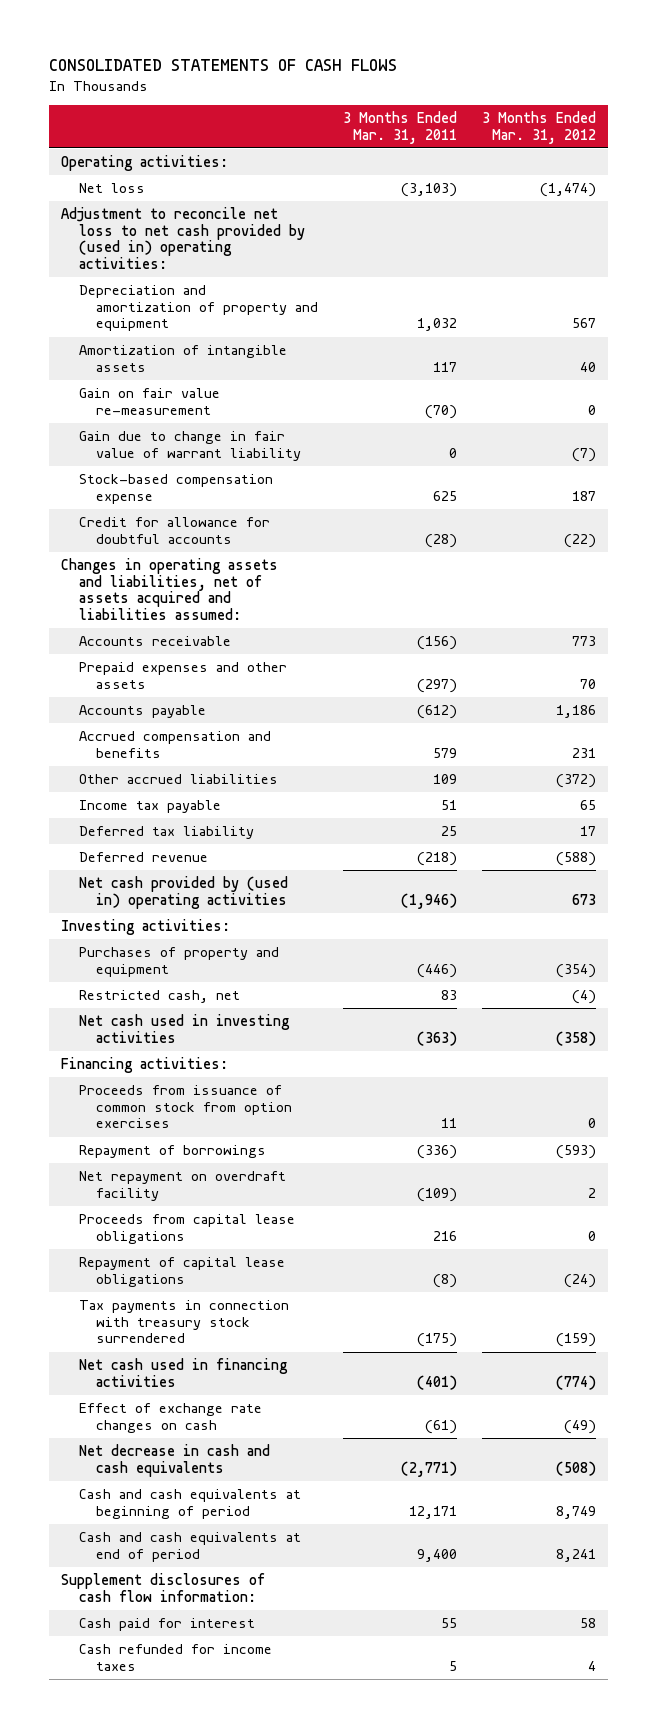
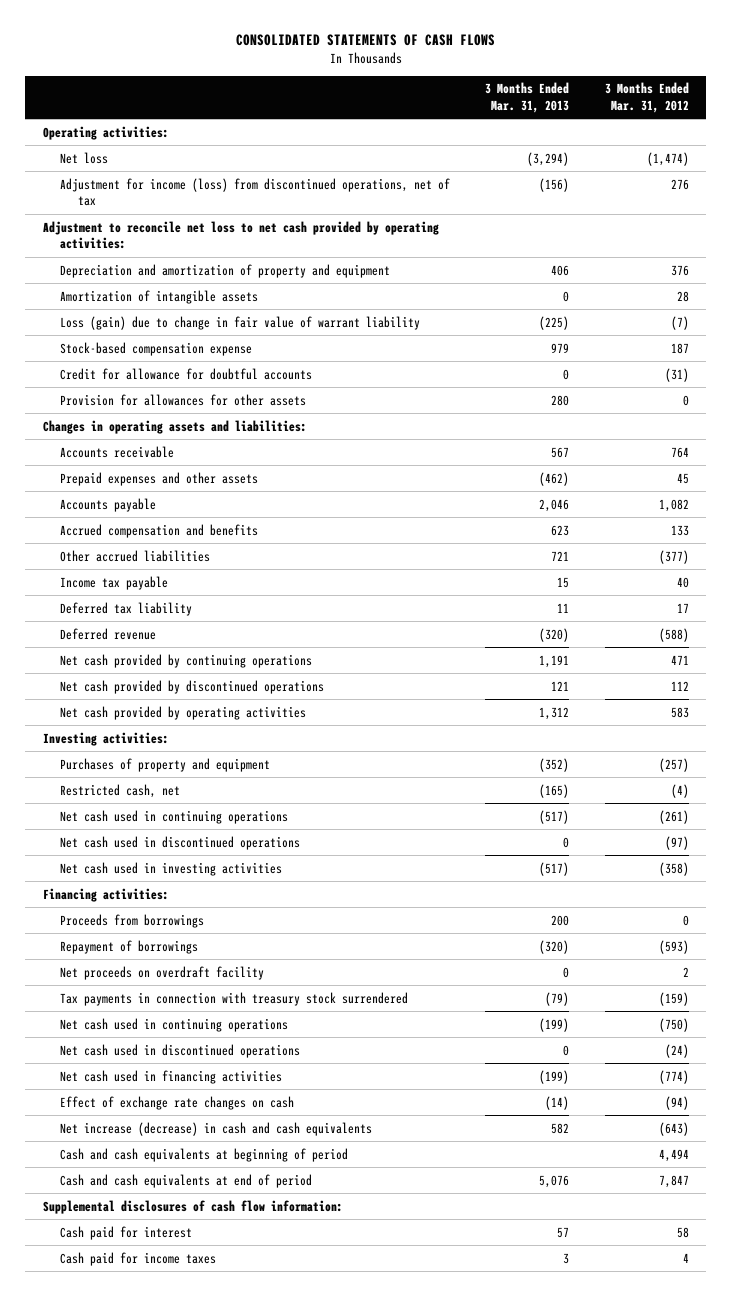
- | 3 Months Ended Mar. 31, 2011 | 3 Months Ended Mar. 31, 2012
+ | 3 Months Ended Mar. 31, 2013 | 3 Months Ended Mar. 31, 2012
- Adjustment to reconcile net loss to net cash provided by (used in) operating activities:
- Depreciation and amortization of property and equipment | 1,032 | 567
- Amortization of intangible assets | 117 | 40
- Gain on fair value re-measurement | (70) | 0
- Gain due to change in fair value of warrant liability | 0 | (7)
+ Adjustment for income (loss) from discontinued operations, net of tax | (156) | 276
+ Adjustment to reconcile net loss to net cash provided by operating activities:
+ Depreciation and amortization of property and equipment | 406 | 376
+ Amortization of intangible assets | 0 | 28
+ Loss (gain) due to change in fair value of warrant liability | (225) | (7)
- Credit for allowance for doubtful accounts | (28) | (22)
- Changes in operating assets and liabilities, net of assets acquired and liabilities assumed:
- Accounts receivable | (156) | 773
- Prepaid expenses and other assets | (297) | 70
- Accounts payable | (612) | 1,186
- Accrued compensation and benefits | 579 | 231
- Other accrued liabilities | 109 | (372)
- Income tax payable | 51 | 65
+ Credit for allowance for doubtful accounts | 0 | (31)
+ Provision for allowances for other assets | 280 | 0
+ Changes in operating assets and liabilities:
+ Accounts receivable | 567 | 764
+ Prepaid expenses and other assets | (462) | 45
+ Accounts payable | 2,046 | 1,082
+ Accrued compensation and benefits | 623 | 133
+ Other accrued liabilities | 721 | (377)
+ Income tax payable | 15 | 40
- Net cash provided by (used in) operating activities | (1,946) | 673
+ Net cash provided by continuing operations | 1,191 | 471
+ Net cash provided by discontinued operations | 121 | 112
+ Net cash provided by operating activities | 1,312 | 583
- Purchases of property and equipment | (446) | (354)
+ Purchases of property and equipment | (352) | (257)
+ Net cash used in continuing operations | (517) | (261)
+ Net cash used in discontinued operations | 0 | (97)
- Proceeds from issuance of common stock from option exercises | 11 | 0
+ Proceeds from borrowings | 200 | 0
- Net repayment on overdraft facility | (109) | 2
- Proceeds from capital lease obligations | 216 | 0
- Repayment of capital lease obligations | (8) | (24)
+ Net proceeds on overdraft facility | 0 | 2
+ Net cash used in continuing operations | (199) | (750)
+ Net cash used in discontinued operations | 0 | (24)
- Effect of exchange rate changes on cash | (61) | (49)
- Net decrease in cash and cash equivalents | (2,771) | (508)
- Cash and cash equivalents at beginning of period | 12,171 | 8,749
- Cash and cash equivalents at end of period | 9,400 | 8,241
- Supplement disclosures of cash flow information:
+ Effect of exchange rate changes on cash | (14) | (94)
+ Net increase (decrease) in cash and cash equivalents | 582 | (643)
+ Cash and cash equivalents at beginning of period | | 4,494
+ Cash and cash equivalents at end of period | 5,076 | 7,847
+ Supplemental disclosures of cash flow information:
- Cash refunded for income taxes | 5 | 4
+ Cash paid for income taxes | 3 | 4

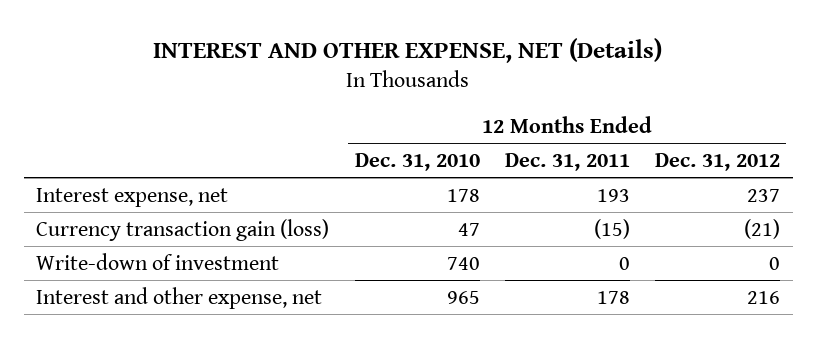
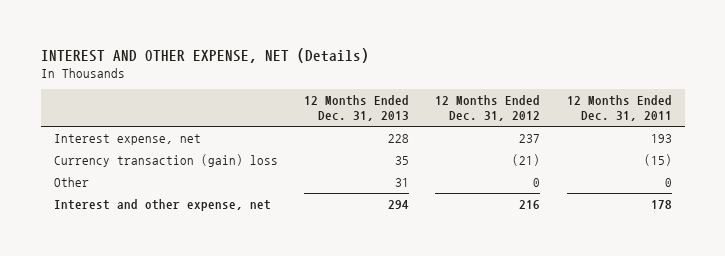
- | 12 Months Ended Dec. 31, 2010 | 12 Months Ended Dec. 31, 2011 | 12 Months Ended Dec. 31, 2012
+ | 12 Months Ended Dec. 31, 2013 | 12 Months Ended Dec. 31, 2012 | 12 Months Ended Dec. 31, 2011
- Currency transaction gain (loss) | 47 | (15) | (21)
- Write-down of investment | 740 | 0 | 0
+ Currency transaction (gain) loss | 35 | (21) | (15)
+ Other | 31 | 0 | 0

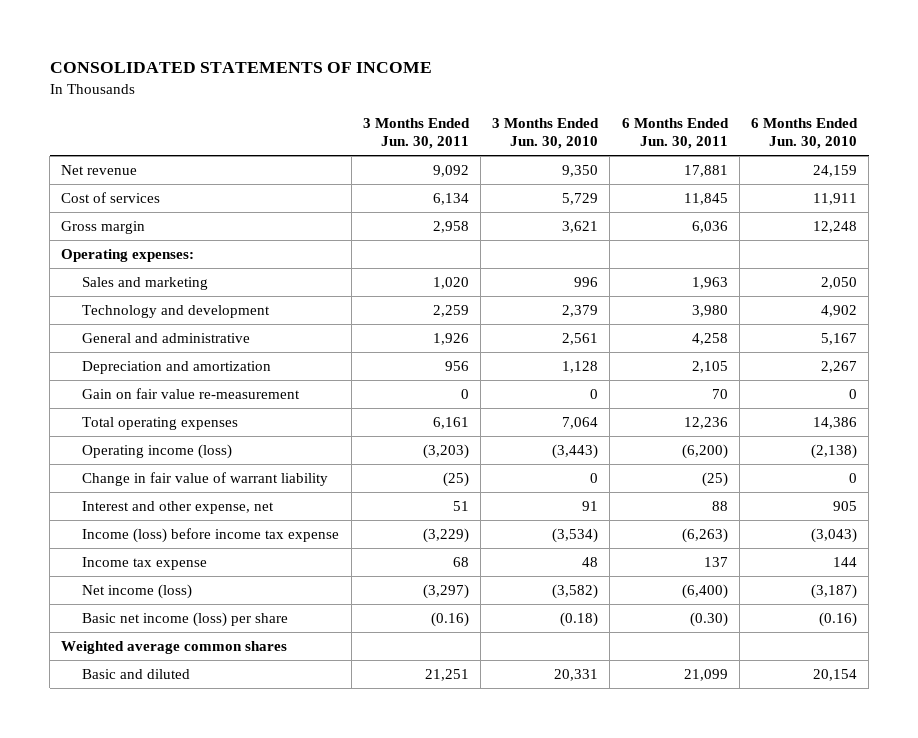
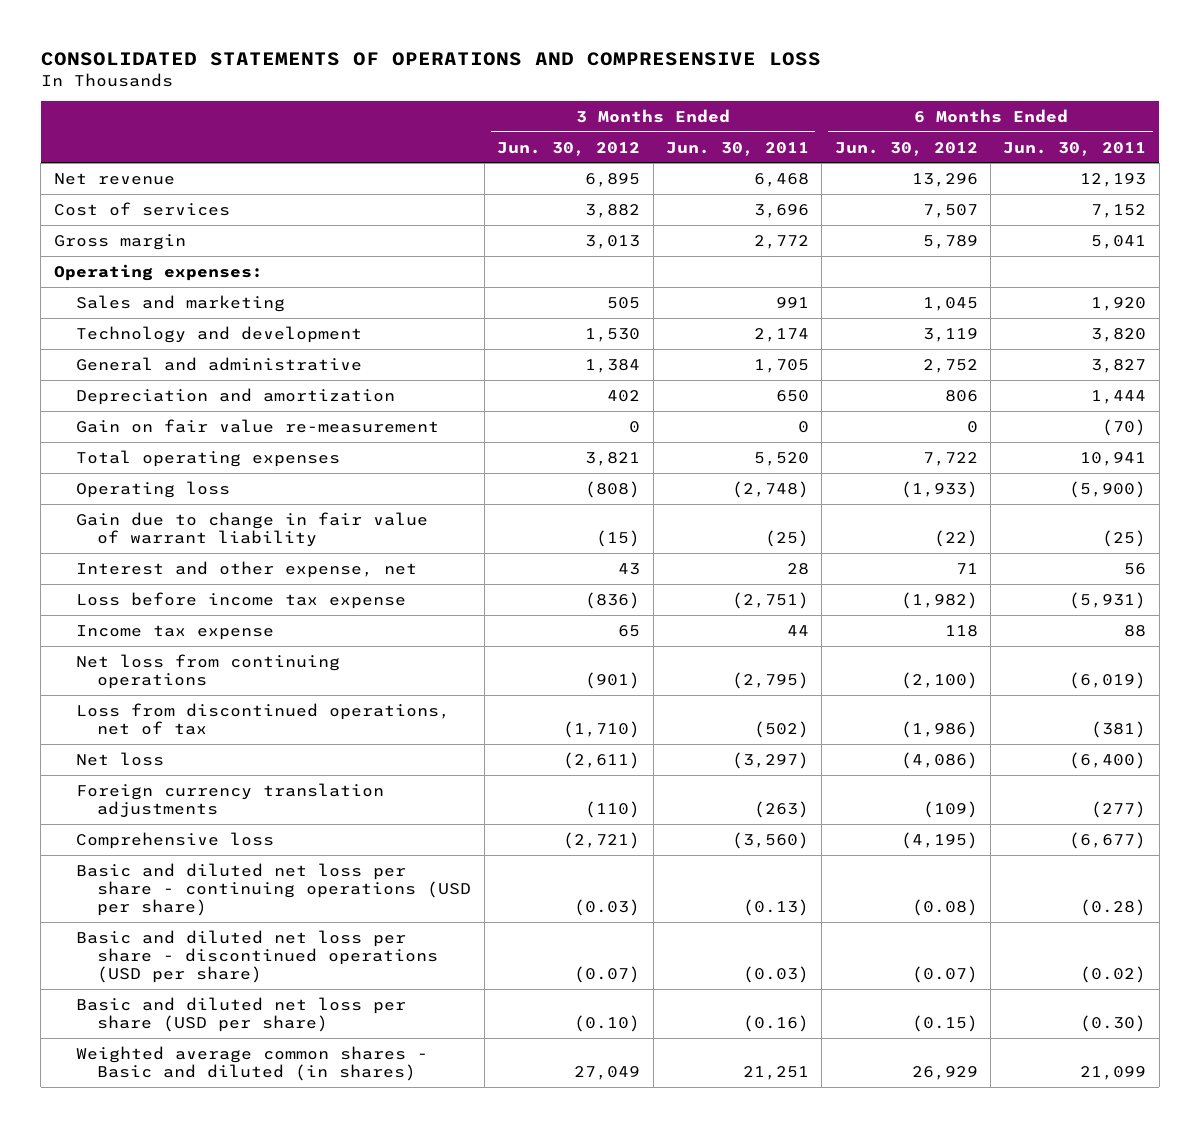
- CONSOLIDATED STATEMENTS OF INCOME
+ CONSOLIDATED STATEMENTS OF OPERATIONS AND COMPRESENSIVE LOSS
- | 3 Months Ended Jun. 30, 2011 | 3 Months Ended Jun. 30, 2010 | 6 Months Ended Jun. 30, 2011 | 6 Months Ended Jun. 30, 2010
+ | 3 Months Ended Jun. 30, 2012 | 3 Months Ended Jun. 30, 2011 | 6 Months Ended Jun. 30, 2012 | 6 Months Ended Jun. 30, 2011
- Net revenue | 9,092 | 9,350 | 17,881 | 24,159
- Cost of services | 6,134 | 5,729 | 11,845 | 11,911
- Gross margin | 2,958 | 3,621 | 6,036 | 12,248
+ Net revenue | 6,895 | 6,468 | 13,296 | 12,193
+ Cost of services | 3,882 | 3,696 | 7,507 | 7,152
+ Gross margin | 3,013 | 2,772 | 5,789 | 5,041
- Sales and marketing | 1,020 | 996 | 1,963 | 2,050
- Technology and development | 2,259 | 2,379 | 3,980 | 4,902
- General and administrative | 1,926 | 2,561 | 4,258 | 5,167
- Depreciation and amortization | 956 | 1,128 | 2,105 | 2,267
- Gain on fair value re-measurement | 0 | 0 | 70 | 0
- Total operating expenses | 6,161 | 7,064 | 12,236 | 14,386
- Operating income (loss) | (3,203) | (3,443) | (6,200) | (2,138)
- Change in fair value of warrant liability | (25) | 0 | (25) | 0
- Interest and other expense, net | 51 | 91 | 88 | 905
- Income (loss) before income tax expense | (3,229) | (3,534) | (6,263) | (3,043)
- Income tax expense | 68 | 48 | 137 | 144
- Net income (loss) | (3,297) | (3,582) | (6,400) | (3,187)
- Basic net income (loss) per share | (0.16) | (0.18) | (0.30) | (0.16)
- Weighted average common shares
- Basic and diluted | 21,251 | 20,331 | 21,099 | 20,154
+ Sales and marketing | 505 | 991 | 1,045 | 1,920
+ Technology and development | 1,530 | 2,174 | 3,119 | 3,820
+ General and administrative | 1,384 | 1,705 | 2,752 | 3,827
+ Depreciation and amortization | 402 | 650 | 806 | 1,444
+ Gain on fair value re-measurement | 0 | 0 | 0 | (70)
+ Total operating expenses | 3,821 | 5,520 | 7,722 | 10,941
+ Operating loss | (808) | (2,748) | (1,933) | (5,900)
+ Gain due to change in fair value of warrant liability | (15) | (25) | (22) | (25)
+ Interest and other expense, net | 43 | 28 | 71 | 56
+ Loss before income tax expense | (836) | (2,751) | (1,982) | (5,931)
+ Income tax expense | 65 | 44 | 118 | 88
+ Net loss from continuing operations | (901) | (2,795) | (2,100) | (6,019)
+ Loss from discontinued operations, net of tax | (1,710) | (502) | (1,986) | (381)
+ Net loss | (2,611) | (3,297) | (4,086) | (6,400)
+ Foreign currency translation adjustments | (110) | (263) | (109) | (277)
+ Comprehensive loss | (2,721) | (3,560) | (4,195) | (6,677)
+ Basic and diluted net loss per share - continuing operations (USD per share) | (0.03) | (0.13) | (0.08) | (0.28)
+ Basic and diluted net loss per share - discontinued operations (USD per share) | (0.07) | (0.03) | (0.07) | (0.02)
+ Basic and diluted net loss per share (USD per share) | (0.10) | (0.16) | (0.15) | (0.30)
+ Weighted average common shares - Basic and diluted (in shares) | 27,049 | 21,251 | 26,929 | 21,099

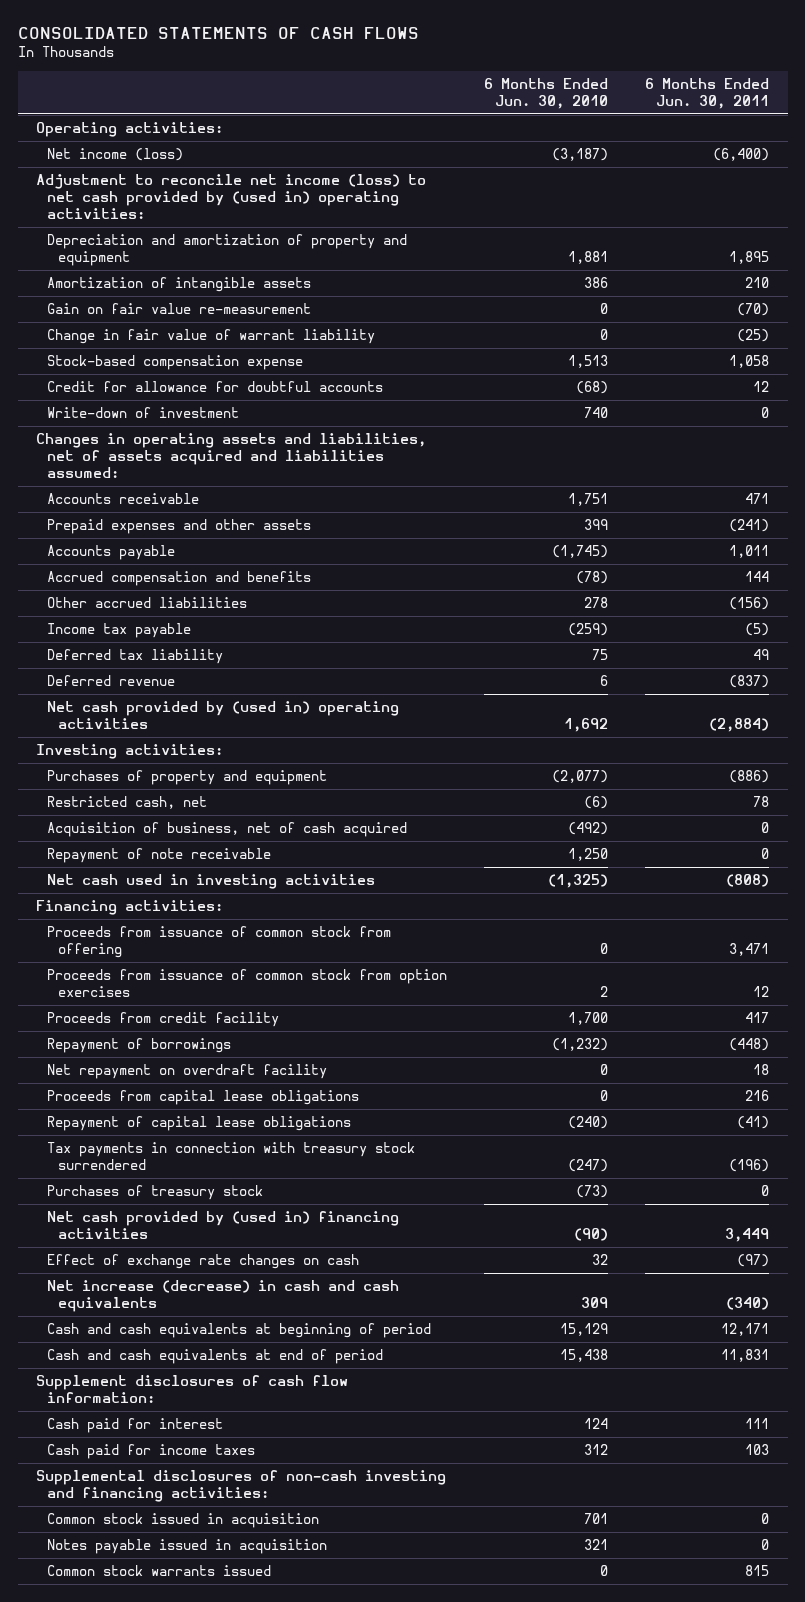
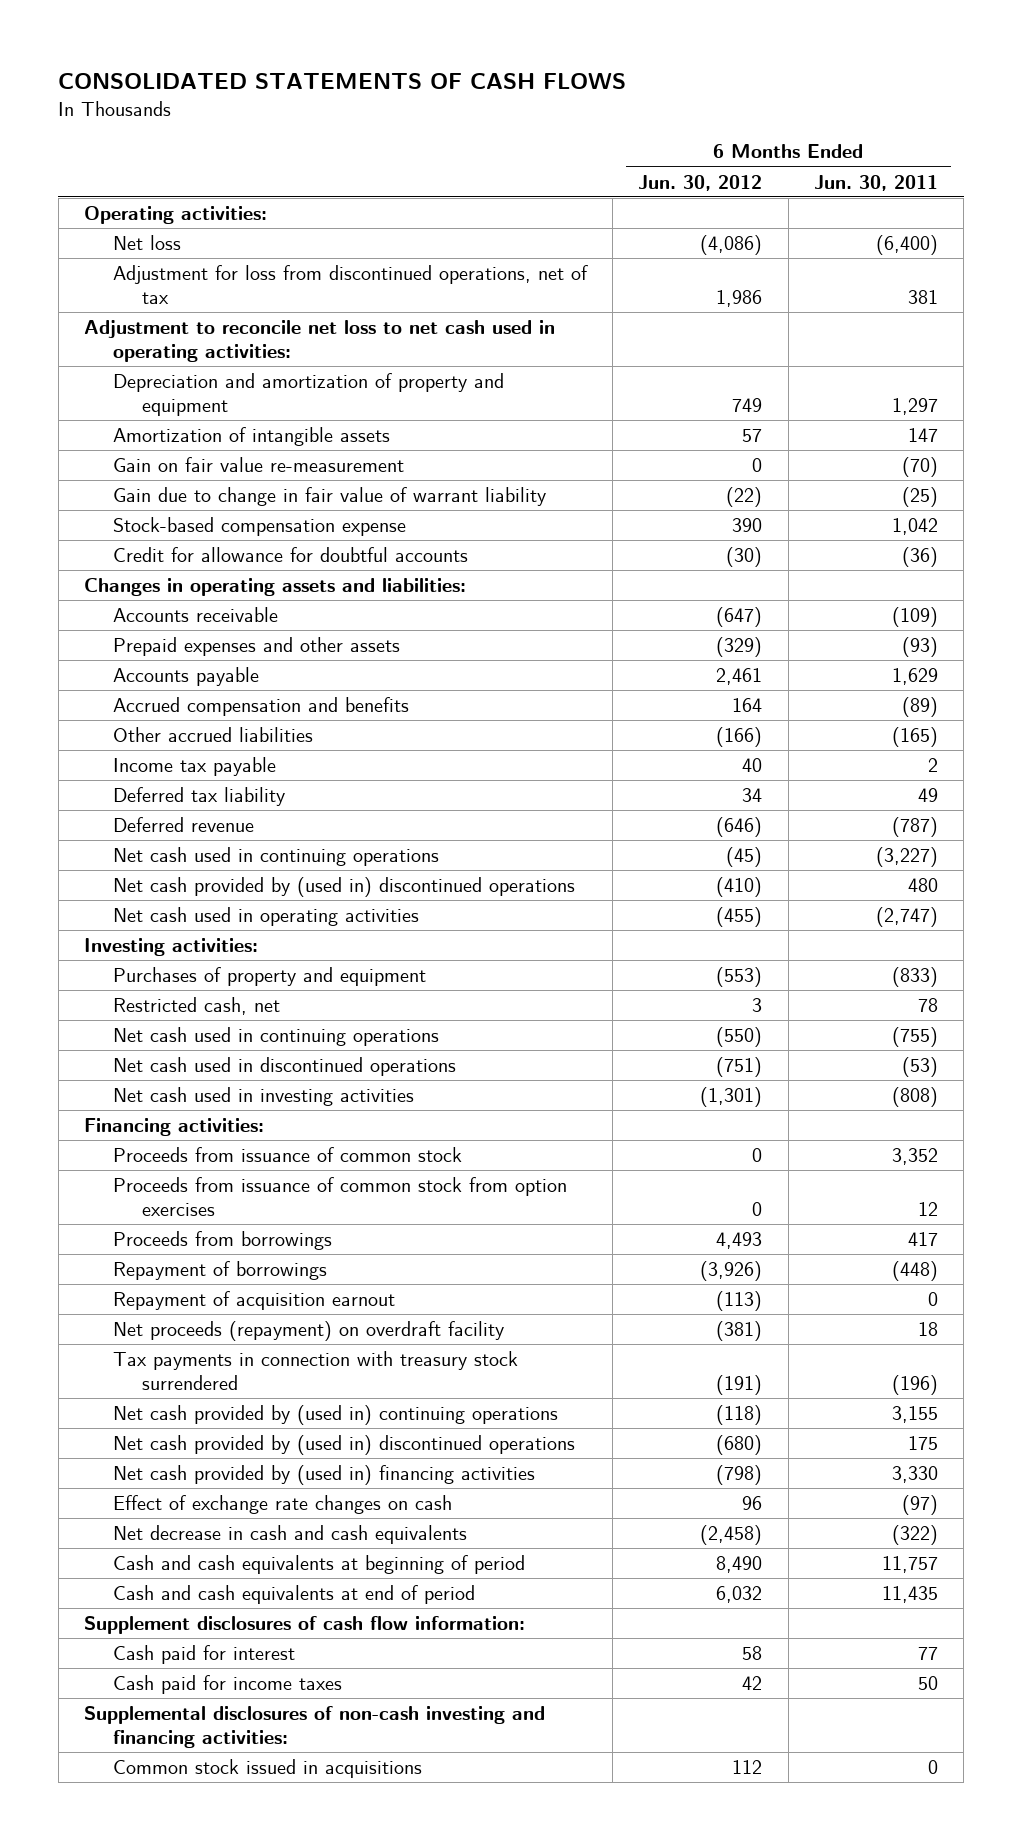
- | 6 Months Ended Jun. 30, 2010 | 6 Months Ended Jun. 30, 2011
+ | 6 Months Ended Jun. 30, 2012 | 6 Months Ended Jun. 30, 2011
- Net income (loss) | (3,187) | (6,400)
- Adjustment to reconcile net income (loss) to net cash provided by (used in) operating activities:
- Depreciation and amortization of property and equipment | 1,881 | 1,895
- Amortization of intangible assets | 386 | 210
+ Net loss | (4,086) | (6,400)
+ Adjustment for loss from discontinued operations, net of tax | 1,986 | 381
+ Adjustment to reconcile net loss to net cash used in operating activities:
+ Depreciation and amortization of property and equipment | 749 | 1,297
+ Amortization of intangible assets | 57 | 147
- Change in fair value of warrant liability | 0 | (25)
- Stock-based compensation expense | 1,513 | 1,058
- Credit for allowance for doubtful accounts | (68) | 12
- Write-down of investment | 740 | 0
- Changes in operating assets and liabilities, net of assets acquired and liabilities assumed:
- Accounts receivable | 1,751 | 471
- Prepaid expenses and other assets | 399 | (241)
- Accounts payable | (1,745) | 1,011
- Accrued compensation and benefits | (78) | 144
- Other accrued liabilities | 278 | (156)
- Income tax payable | (259) | (5)
+ Gain due to change in fair value of warrant liability | (22) | (25)
+ Stock-based compensation expense | 390 | 1,042
+ Credit for allowance for doubtful accounts | (30) | (36)
+ Changes in operating assets and liabilities:
+ Accounts receivable | (647) | (109)
+ Prepaid expenses and other assets | (329) | (93)
+ Accounts payable | 2,461 | 1,629
+ Accrued compensation and benefits | 164 | (89)
+ Other accrued liabilities | (166) | (165)
+ Income tax payable | 40 | 2
- Deferred revenue | 6 | (837)
- Net cash provided by (used in) operating activities | 1,692 | (2,884)
+ Deferred revenue | (646) | (787)
+ Net cash used in continuing operations | (45) | (3,227)
+ Net cash provided by (used in) discontinued operations | (410) | 480
+ Net cash used in operating activities | (455) | (2,747)
- Purchases of property and equipment | (2,077) | (886)
+ Purchases of property and equipment | (553) | (833)
- Acquisition of business, net of cash acquired | (492) | 0
- Repayment of note receivable | 1,250 | 0
+ Net cash used in continuing operations | (550) | (755)
+ Net cash used in discontinued operations | (751) | (53)
- Proceeds from issuance of common stock from offering | 0 | 3,471
+ Proceeds from issuance of common stock | 0 | 3,352
- Proceeds from credit facility | 1,700 | 417
+ Proceeds from borrowings | 4,493 | 417
- Net repayment on overdraft facility | 0 | 18
- Proceeds from capital lease obligations | 0 | 216
- Repayment of capital lease obligations | (240) | (41)
+ Repayment of acquisition earnout | (113) | 0
+ Net proceeds (repayment) on overdraft facility | (381) | 18
- Purchases of treasury stock | (73) | 0
- Net cash provided by (used in) financing activities | (90) | 3,449
+ Net cash provided by (used in) continuing operations | (118) | 3,155
+ Net cash provided by (used in) discontinued operations | (680) | 175
+ Net cash provided by (used in) financing activities | (798) | 3,330
- Net increase (decrease) in cash and cash equivalents | 309 | (340)
- Cash and cash equivalents at beginning of period | 15,129 | 12,171
- Cash and cash equivalents at end of period | 15,438 | 11,831
+ Net decrease in cash and cash equivalents | (2,458) | (322)
+ Cash and cash equivalents at beginning of period | 8,490 | 11,757
+ Cash and cash equivalents at end of period | 6,032 | 11,435
- Cash paid for interest | 124 | 111
- Cash paid for income taxes | 312 | 103
+ Cash paid for interest | 58 | 77
+ Cash paid for income taxes | 42 | 50
- Common stock issued in acquisition | 701 | 0
- Notes payable issued in acquisition | 321 | 0
- Common stock warrants issued | 0 | 815
+ Common stock issued in acquisitions | 112 | 0

